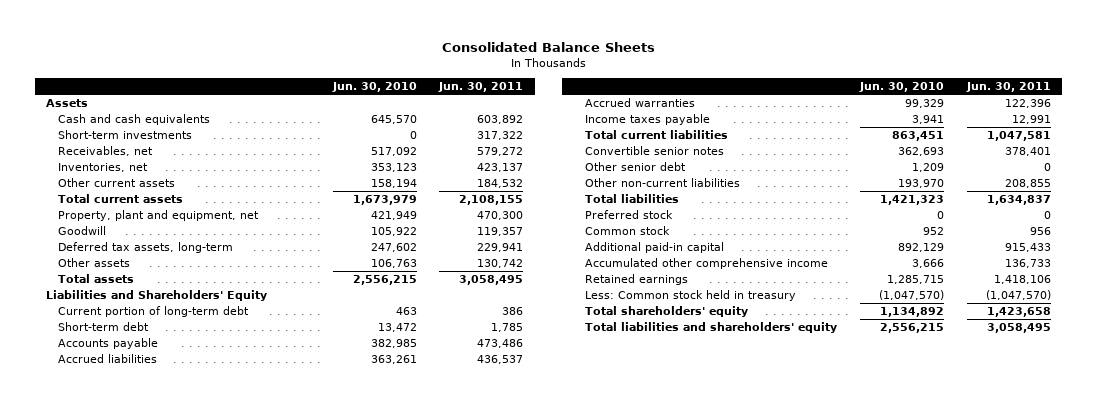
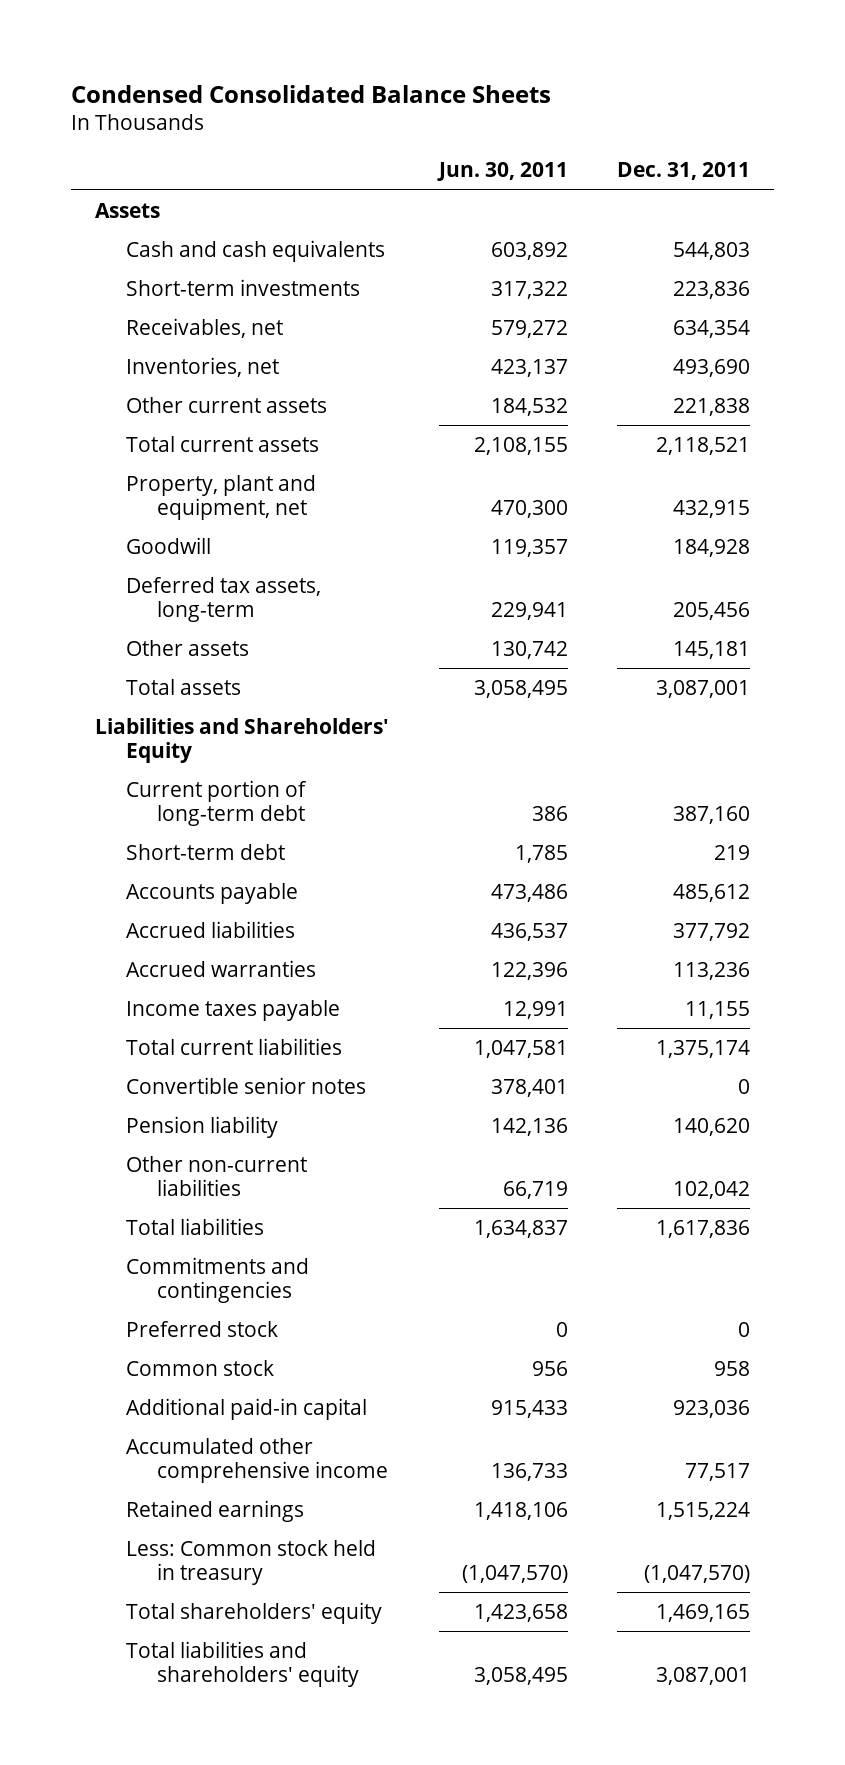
- Consolidated Balance Sheets
+ Condensed Consolidated Balance Sheets
- | Jun. 30, 2010 | Jun. 30, 2011
+ | Jun. 30, 2011 | Dec. 31, 2011
- Other senior debt | 1,209 | 0
- Other non-current liabilities | 193,970 | 208,855
+ Pension liability | 142,136 | 140,620
+ Other non-current liabilities | 66,719 | 102,042
+ Commitments and contingencies

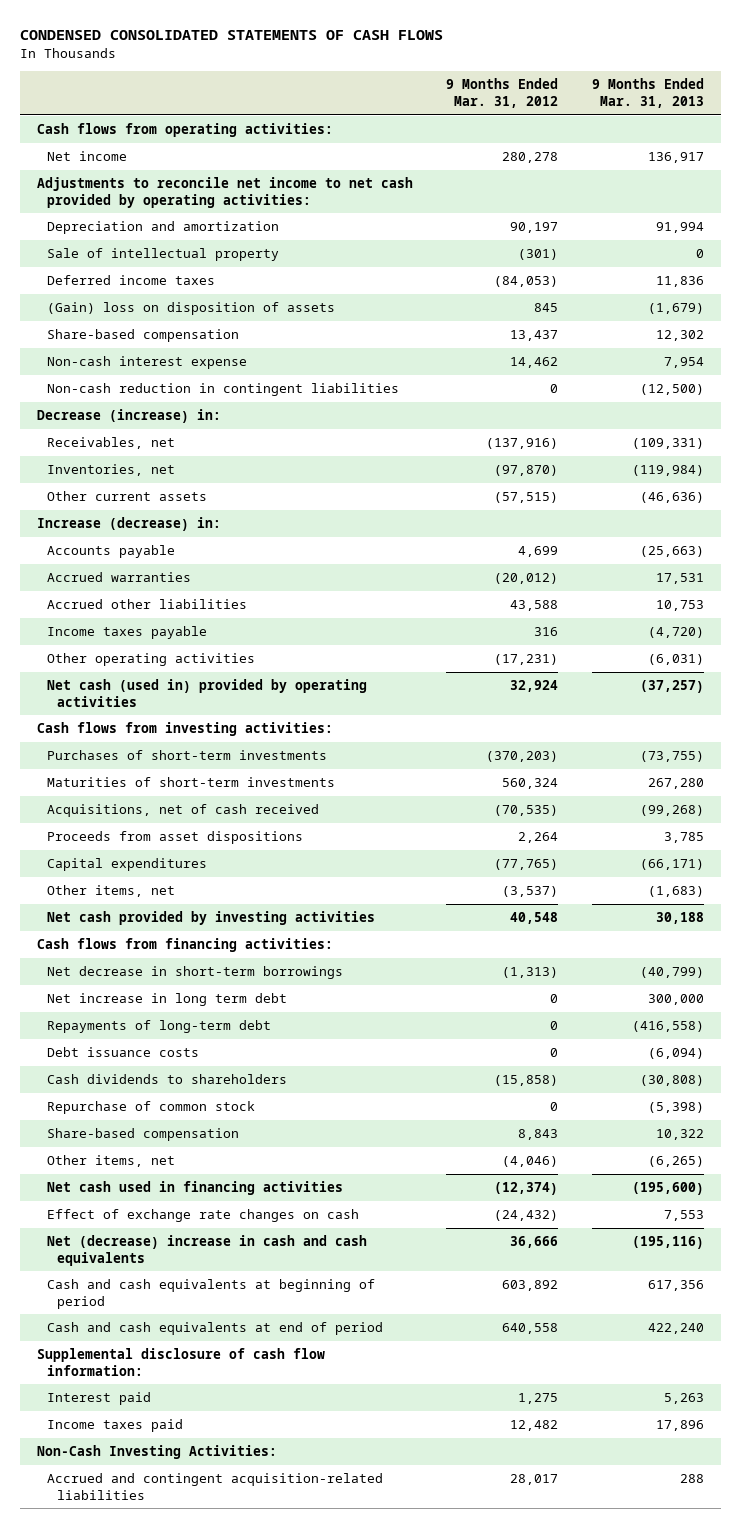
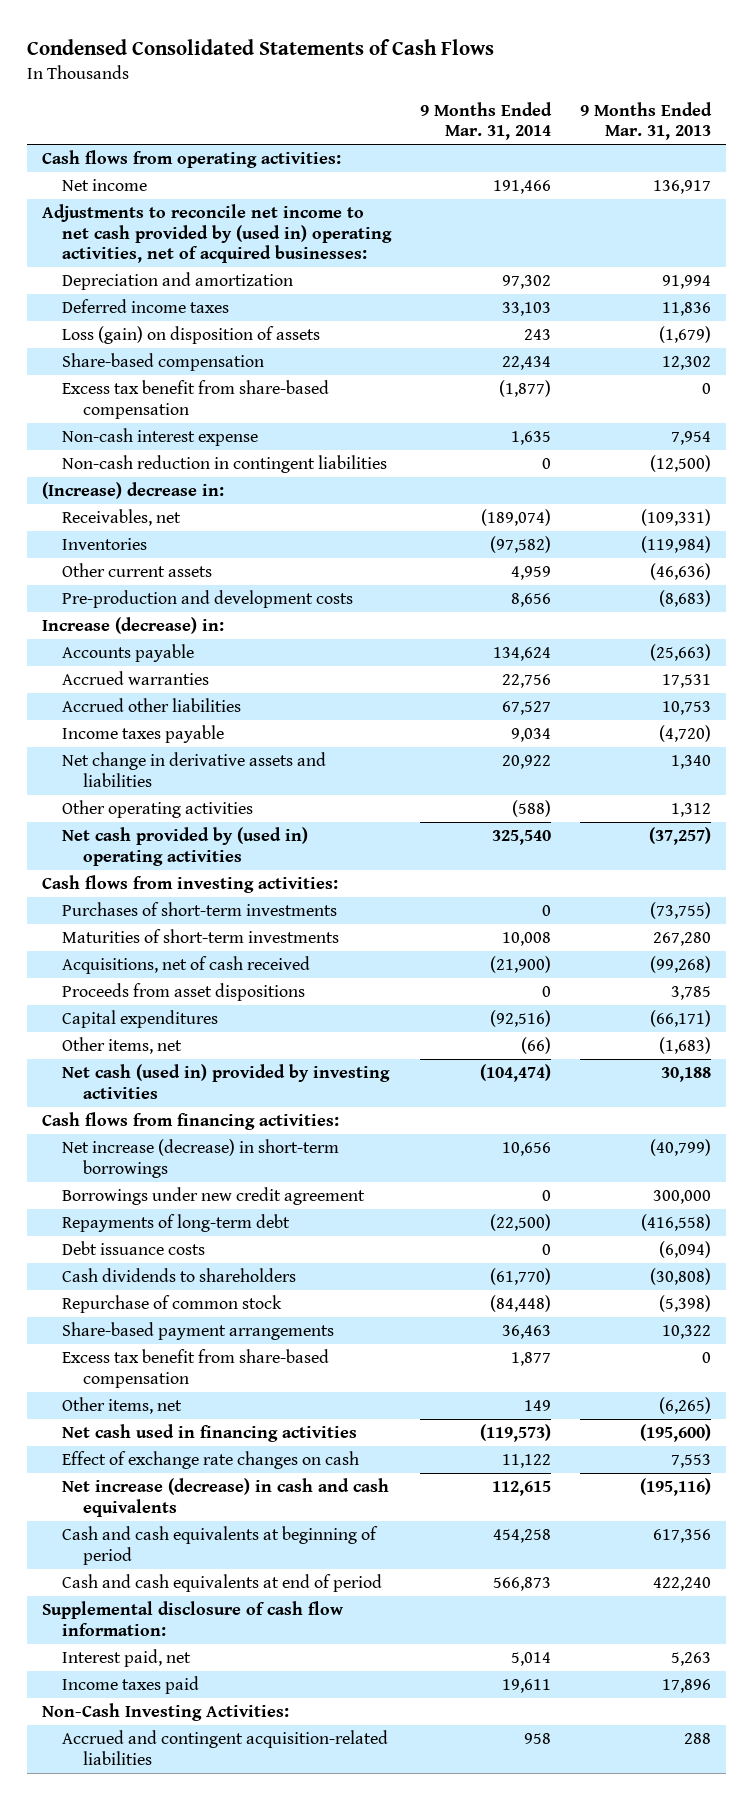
- CONDENSED CONSOLIDATED STATEMENTS OF CASH FLOWS
+ Condensed Consolidated Statements of Cash Flows
- | 9 Months Ended Mar. 31, 2012 | 9 Months Ended Mar. 31, 2013
+ | 9 Months Ended Mar. 31, 2014 | 9 Months Ended Mar. 31, 2013
- Adjustments to reconcile net income to net cash provided by operating activities:
+ Adjustments to reconcile net income to net cash provided by (used in) operating activities, net of acquired businesses:
- Sale of intellectual property | (301) | 0
- (Gain) loss on disposition of assets | 845 | (1,679)
+ Loss (gain) on disposition of assets | 243 | (1,679)
+ Excess tax benefit from share-based compensation | (1,877) | 0
- Decrease (increase) in:
+ (Increase) decrease in:
- Inventories, net | (97,870) | (119,984)
+ Inventories | (97,582) | (119,984)
+ Pre-production and development costs | 8,656 | (8,683)
- Other operating activities | (17,231) | (6,031)
- Net cash (used in) provided by operating activities | 32,924 | (37,257)
+ Net change in derivative assets and liabilities | 20,922 | 1,340
+ Other operating activities | (588) | 1,312
+ Net cash provided by (used in) operating activities | 325,540 | (37,257)
- Net cash provided by investing activities | 40,548 | 30,188
+ Net cash (used in) provided by investing activities | (104,474) | 30,188
- Net decrease in short-term borrowings | (1,313) | (40,799)
- Net increase in long term debt | 0 | 300,000
+ Net increase (decrease) in short-term borrowings | 10,656 | (40,799)
+ Borrowings under new credit agreement | 0 | 300,000
- Share-based compensation | 8,843 | 10,322
+ Share-based payment arrangements | 36,463 | 10,322
+ Excess tax benefit from share-based compensation | 1,877 | 0
- Net (decrease) increase in cash and cash equivalents | 36,666 | (195,116)
+ Net increase (decrease) in cash and cash equivalents | 112,615 | (195,116)
- Interest paid | 1,275 | 5,263
+ Interest paid, net | 5,014 | 5,263

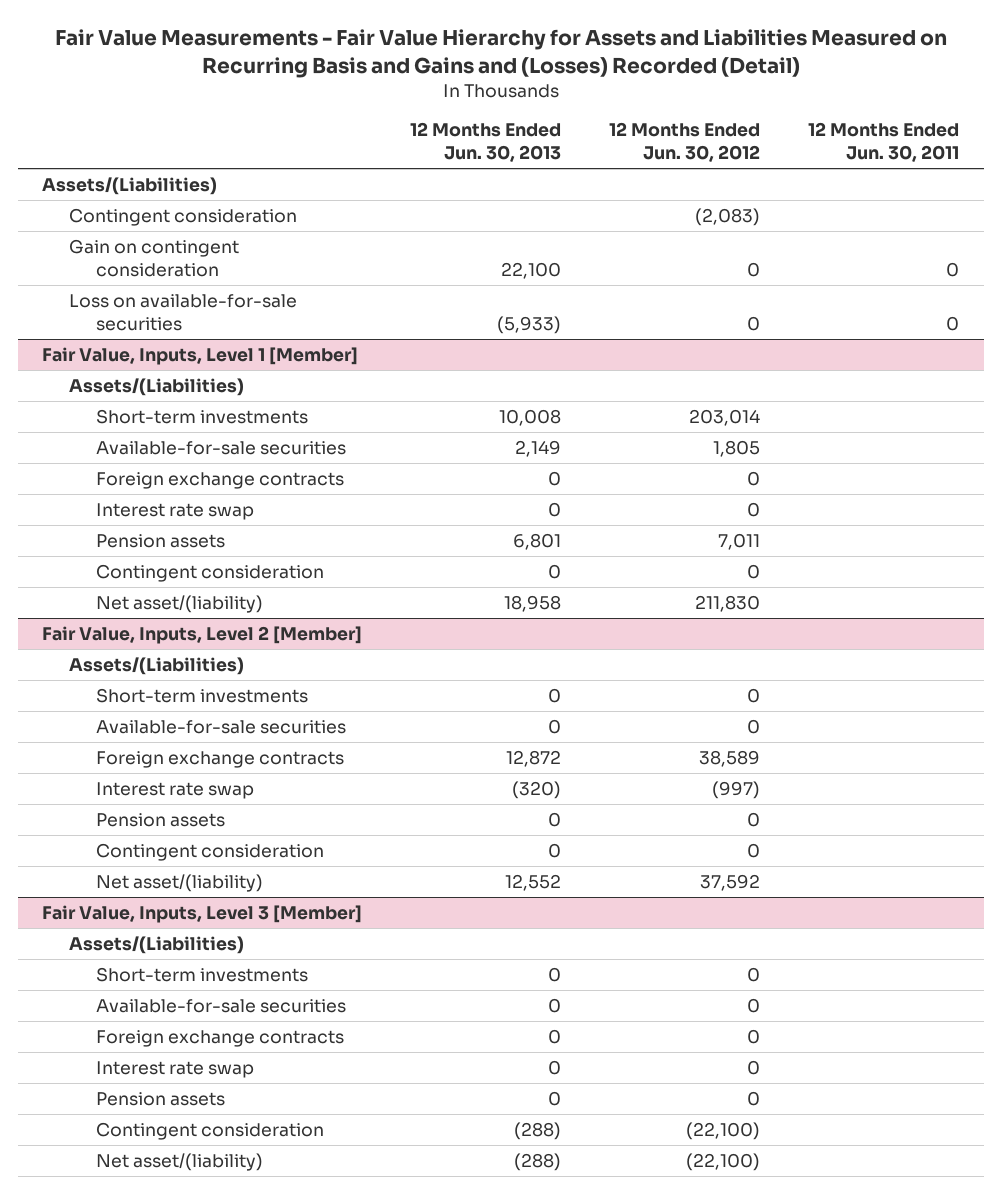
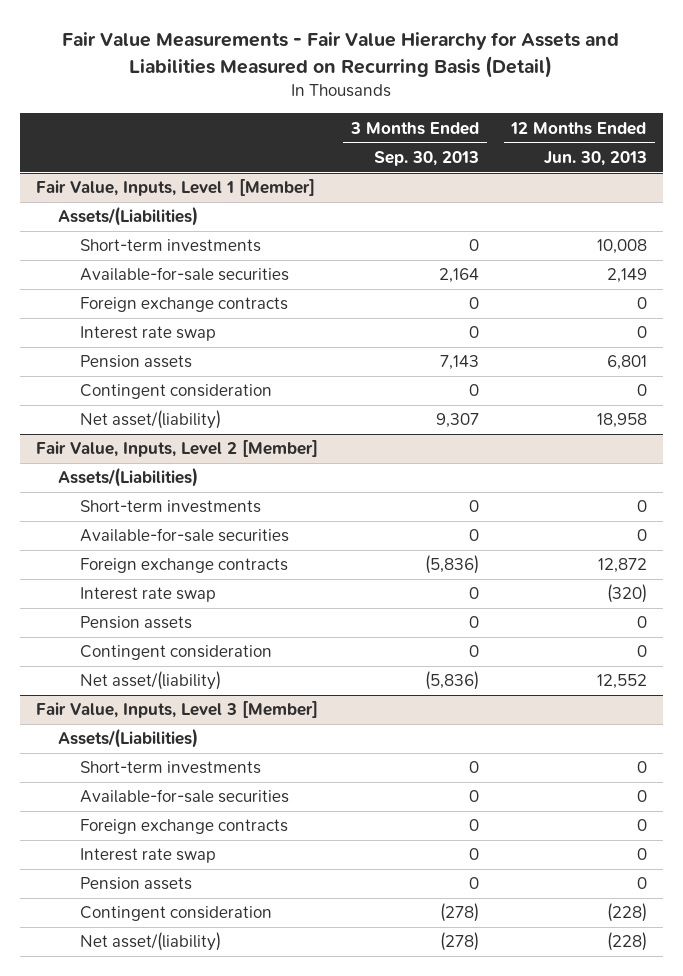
- Fair Value Measurements - Fair Value Hierarchy for Assets and Liabilities Measured on Recurring Basis and Gains and (Losses) Recorded (Detail)
+ Fair Value Measurements - Fair Value Hierarchy for Assets and Liabilities Measured on Recurring Basis (Detail)
- | 12 Months Ended Jun. 30, 2013 | 12 Months Ended Jun. 30, 2012 | 12 Months Ended Jun. 30, 2011
+ | 3 Months Ended Sep. 30, 2013 | 12 Months Ended Jun. 30, 2013
- Assets/(Liabilities)
- Contingent consideration | | (2,083) |
- Gain on contingent consideration | 22,100 | 0 | 0
- Loss on available-for-sale securities | (5,933) | 0 | 0
@ Fair Value, Inputs, Level 3 [Member]
- Contingent consideration | (288) | (22,100) |
- Net asset/(liability) | (288) | (22,100) |
+ Contingent consideration | (278) | (228)
+ Net asset/(liability) | (278) | (228)

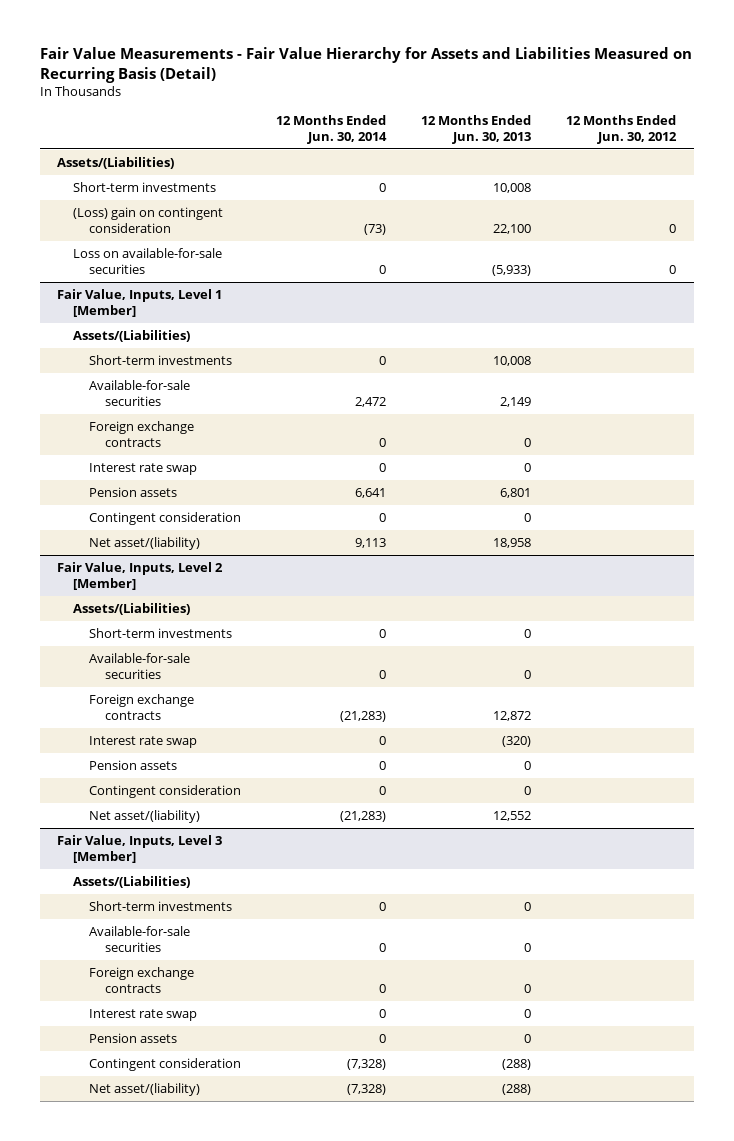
- | 3 Months Ended Sep. 30, 2013 | 12 Months Ended Jun. 30, 2013
+ | 12 Months Ended Jun. 30, 2014 | 12 Months Ended Jun. 30, 2013 | 12 Months Ended Jun. 30, 2012
+ Assets/(Liabilities)
+ Short-term investments | 0 | 10,008 |
+ (Loss) gain on contingent consideration | (73) | 22,100 | 0
+ Loss on available-for-sale securities | 0 | (5,933) | 0
@ Fair Value, Inputs, Level 3 [Member]
- Contingent consideration | (278) | (228)
- Net asset/(liability) | (278) | (228)
+ Contingent consideration | (7,328) | (288) |
+ Net asset/(liability) | (7,328) | (288) |

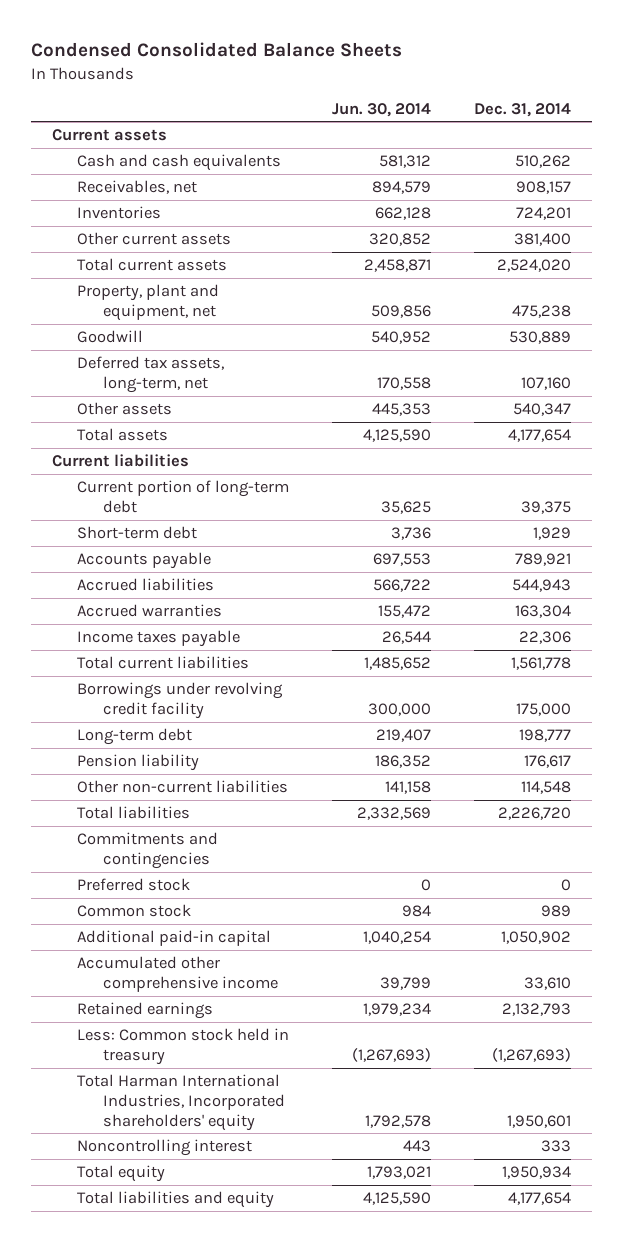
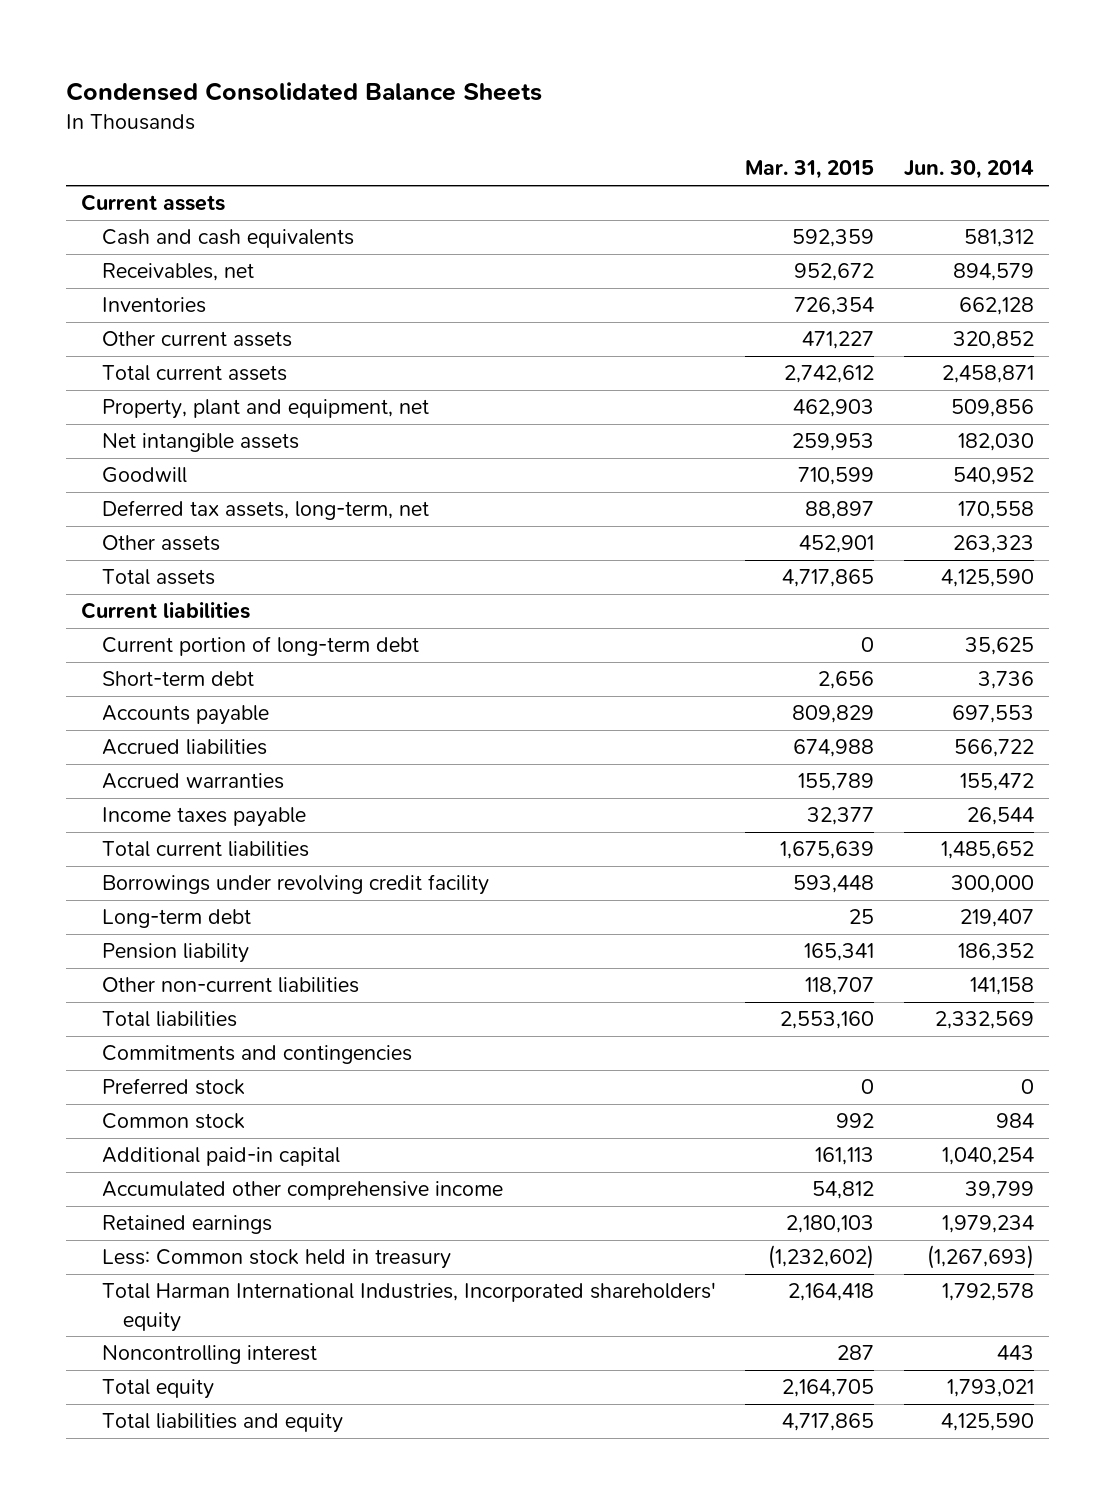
- | Jun. 30, 2014 | Dec. 31, 2014
+ | Mar. 31, 2015 | Jun. 30, 2014
+ Net intangible assets | 259,953 | 182,030
- Other assets | 445,353 | 540,347
+ Other assets | 452,901 | 263,323

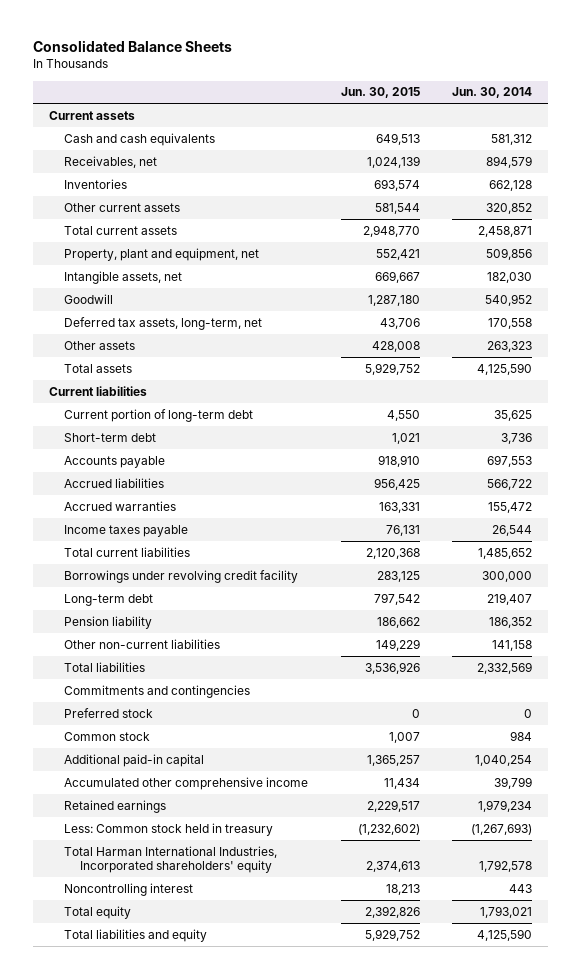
- Condensed Consolidated Balance Sheets
+ Consolidated Balance Sheets
- | Mar. 31, 2015 | Jun. 30, 2014
+ | Jun. 30, 2015 | Jun. 30, 2014
- Net intangible assets | 259,953 | 182,030
+ Intangible assets, net | 669,667 | 182,030

